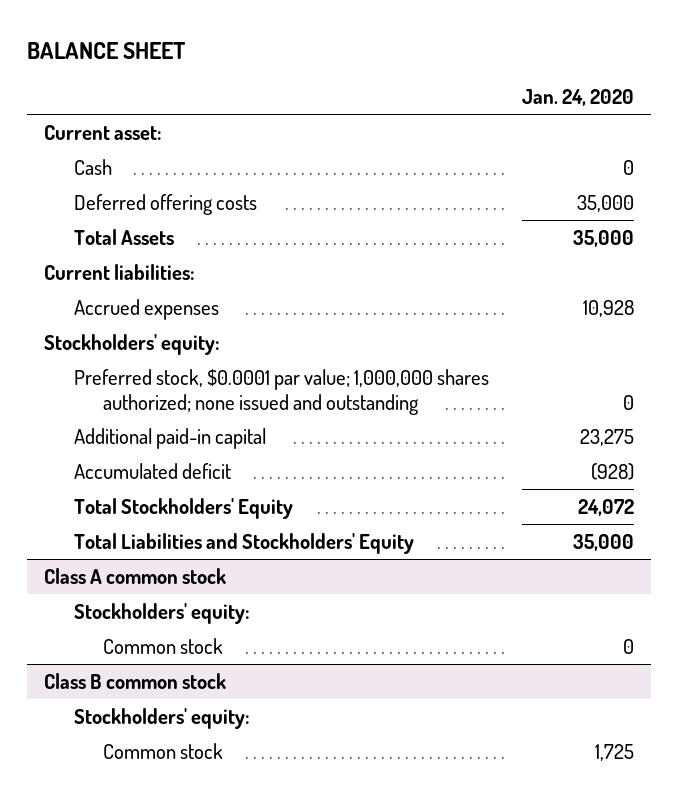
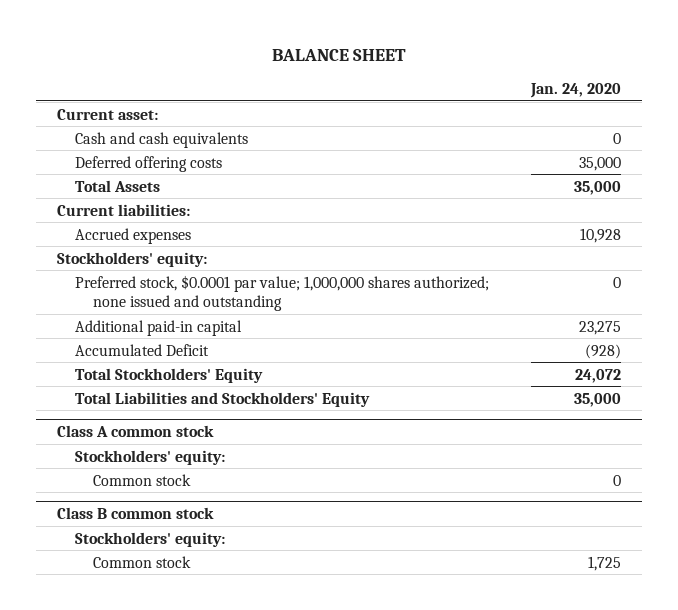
- Cash | 0
+ Cash and cash equivalents | 0
- Accumulated deficit | (928)
+ Accumulated Deficit | (928)

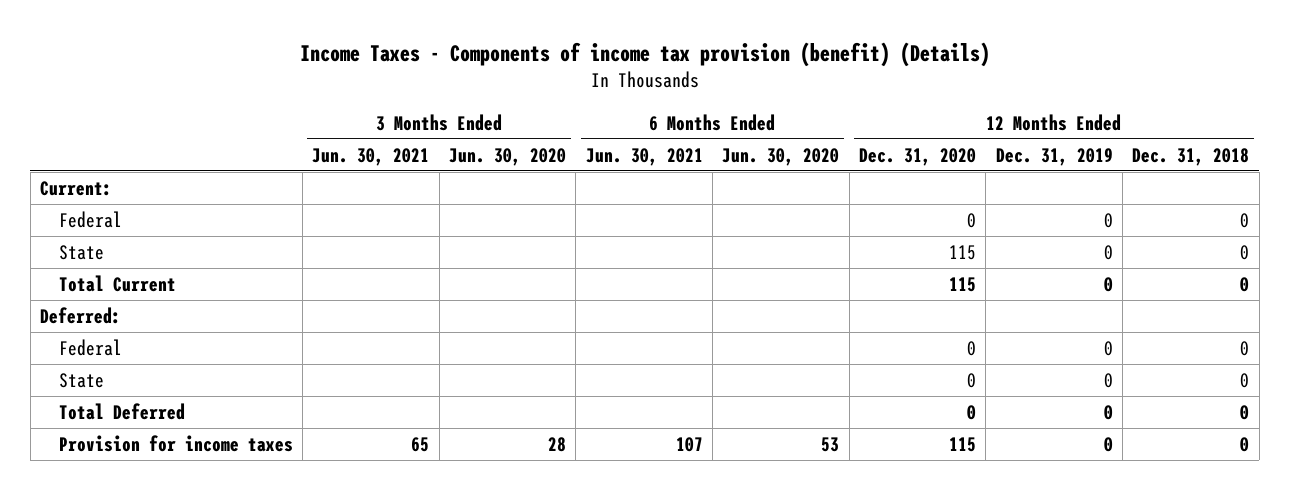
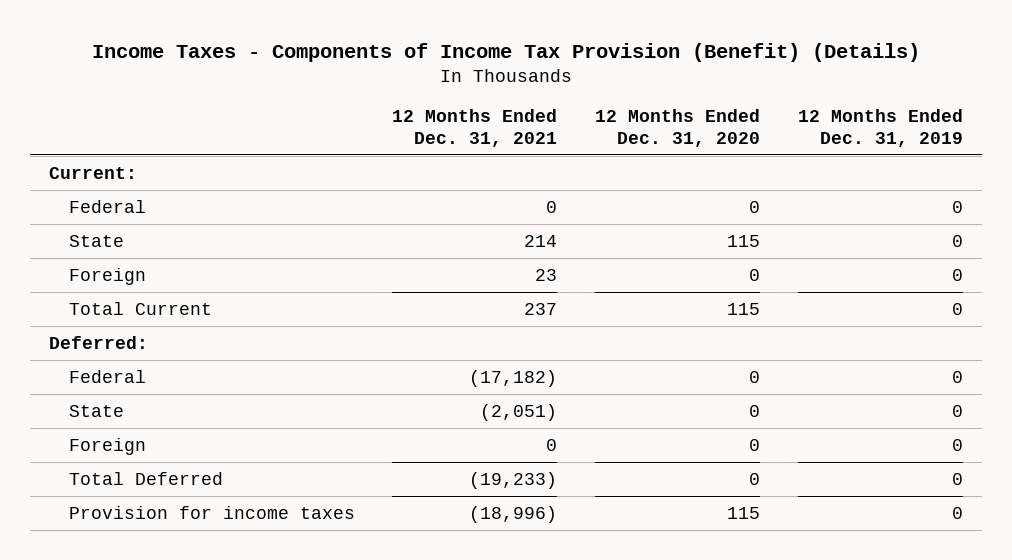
- Income Taxes - Components of income tax provision (benefit) (Details)
+ Income Taxes - Components of Income Tax Provision (Benefit) (Details)
- | 3 Months Ended Jun. 30, 2021 | 3 Months Ended Jun. 30, 2020 | 6 Months Ended Jun. 30, 2021 | 6 Months Ended Jun. 30, 2020 | 12 Months Ended Dec. 31, 2020 | 12 Months Ended Dec. 31, 2019 | 12 Months Ended Dec. 31, 2018
+ | 12 Months Ended Dec. 31, 2021 | 12 Months Ended Dec. 31, 2020 | 12 Months Ended Dec. 31, 2019
+ Foreign | 23 | 0 | 0
+ Foreign | 0 | 0 | 0

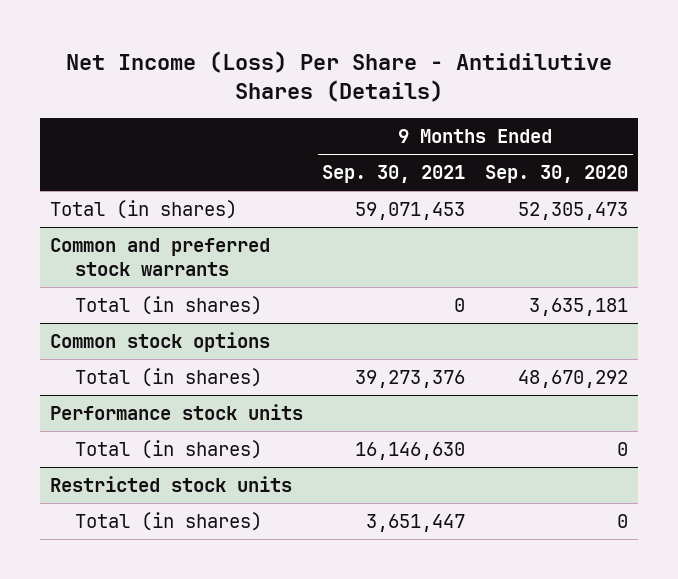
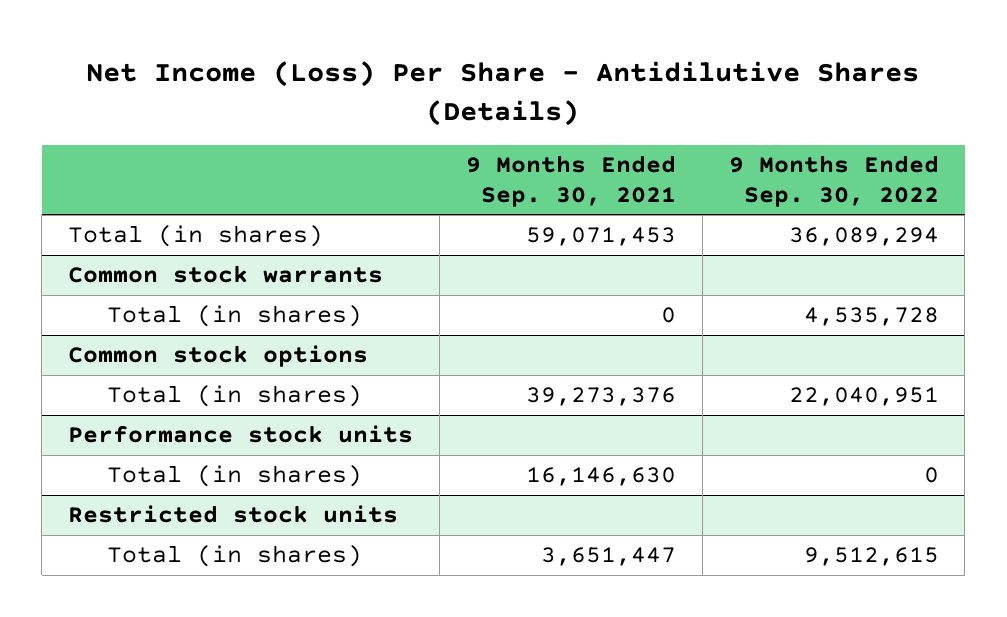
- | 9 Months Ended Sep. 30, 2021 | 9 Months Ended Sep. 30, 2020
+ | 9 Months Ended Sep. 30, 2021 | 9 Months Ended Sep. 30, 2022
- Common and preferred stock warrants
+ Common stock warrants

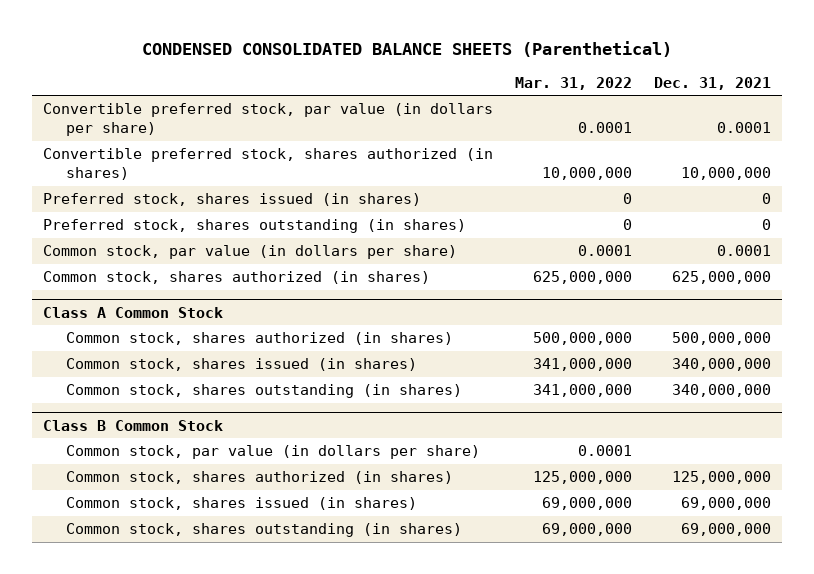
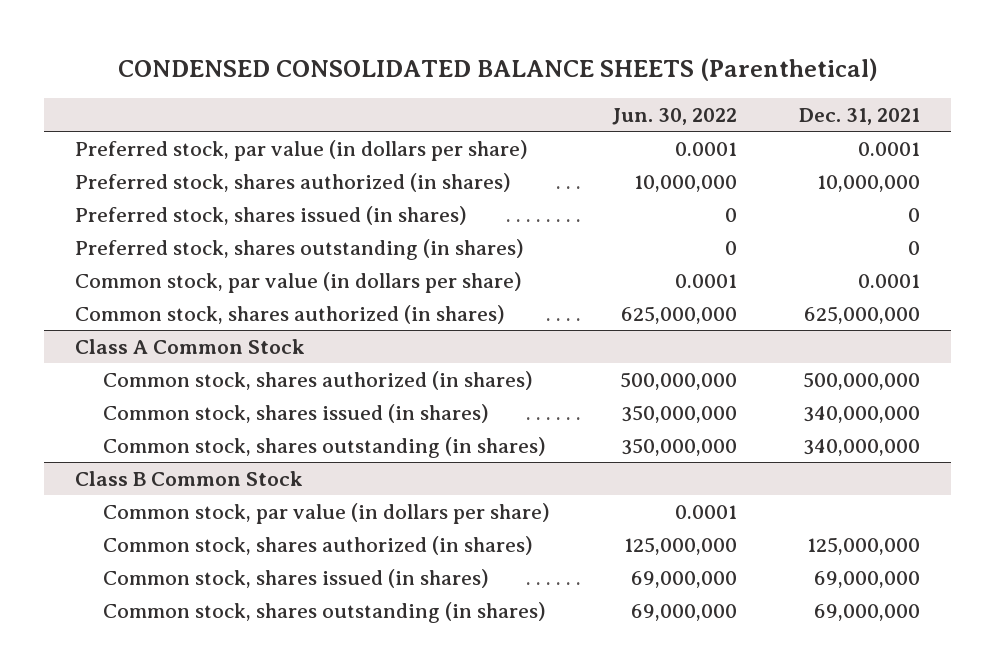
- | Mar. 31, 2022 | Dec. 31, 2021
+ | Jun. 30, 2022 | Dec. 31, 2021
- Convertible preferred stock, par value (in dollars per share) | 0.0001 | 0.0001
- Convertible preferred stock, shares authorized (in shares) | 10,000,000 | 10,000,000
+ Preferred stock, par value (in dollars per share) | 0.0001 | 0.0001
+ Preferred stock, shares authorized (in shares) | 10,000,000 | 10,000,000

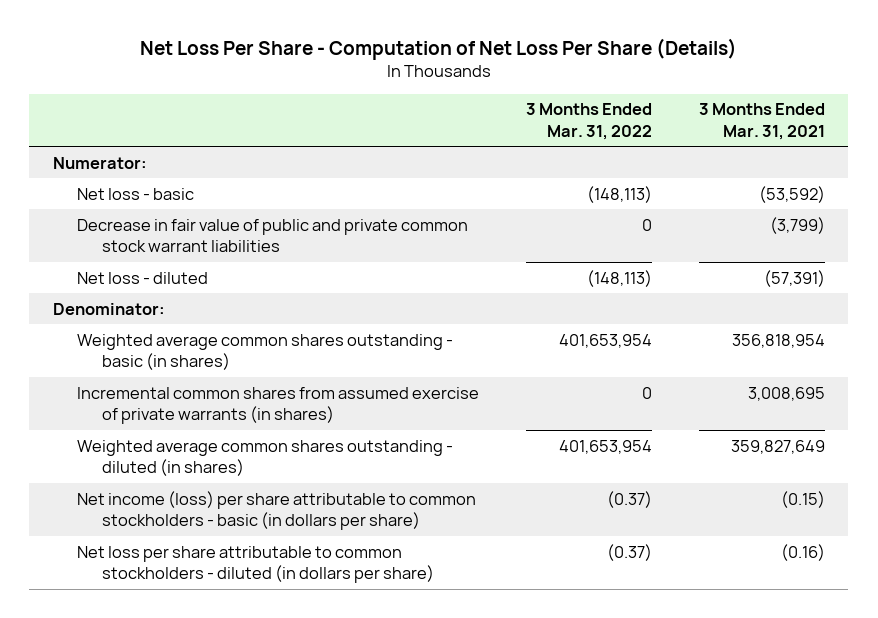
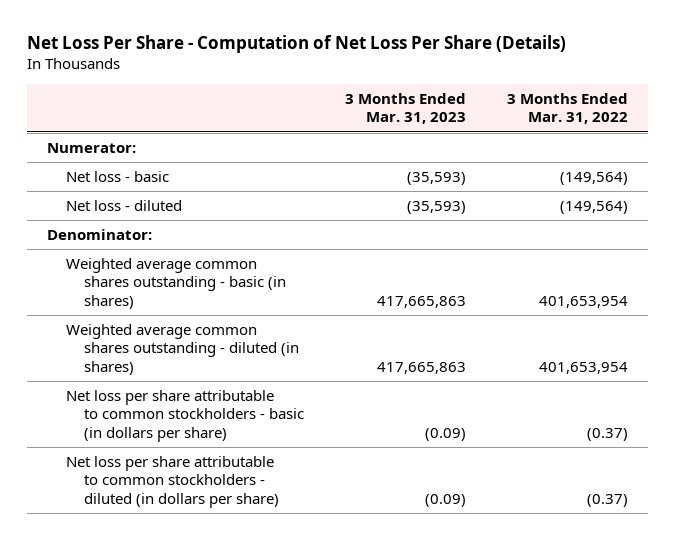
- | 3 Months Ended Mar. 31, 2022 | 3 Months Ended Mar. 31, 2021
+ | 3 Months Ended Mar. 31, 2023 | 3 Months Ended Mar. 31, 2022
- Net loss - basic | (148,113) | (53,592)
- Decrease in fair value of public and private common stock warrant liabilities | 0 | (3,799)
- Net loss - diluted | (148,113) | (57,391)
+ Net loss - basic | (35,593) | (149,564)
+ Net loss - diluted | (35,593) | (149,564)
- Incremental common shares from assumed exercise of private warrants (in shares) | 0 | 3,008,695
- Net income (loss) per share attributable to common stockholders - basic (in dollars per share) | (0.37) | (0.15)
+ Net loss per share attributable to common stockholders - basic (in dollars per share) | (0.09) | (0.37)

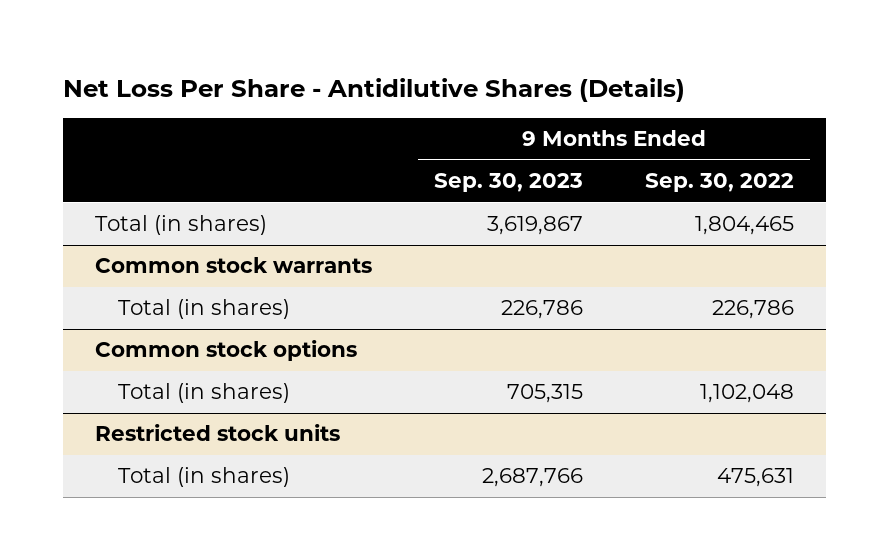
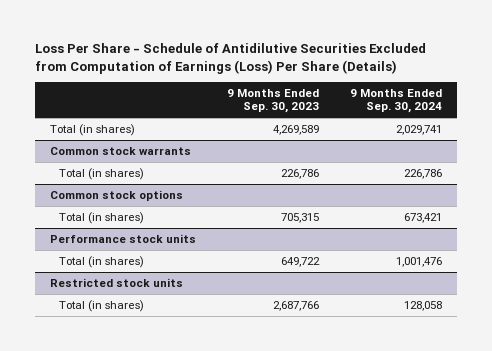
- Net Loss Per Share - Antidilutive Shares (Details)
+ Loss Per Share - Schedule of Antidilutive Securities Excluded from Computation of Earnings (Loss) Per Share (Details)
- | 9 Months Ended Sep. 30, 2023 | 9 Months Ended Sep. 30, 2022
+ | 9 Months Ended Sep. 30, 2023 | 9 Months Ended Sep. 30, 2024
- Total (in shares) | 3,619,867 | 1,804,465
+ Total (in shares) | 4,269,589 | 2,029,741
+ Performance stock units
+ Total (in shares) | 649,722 | 1,001,476

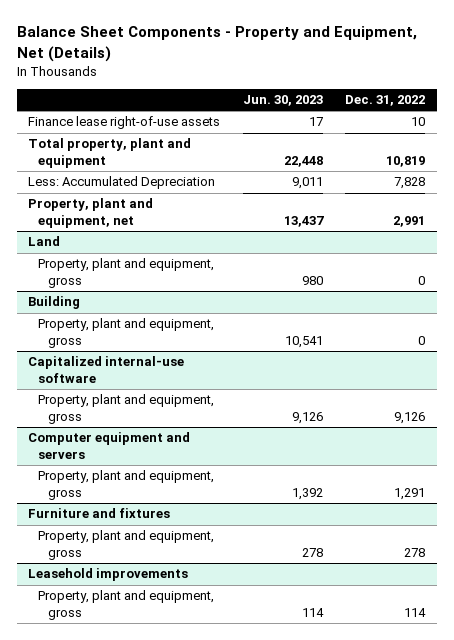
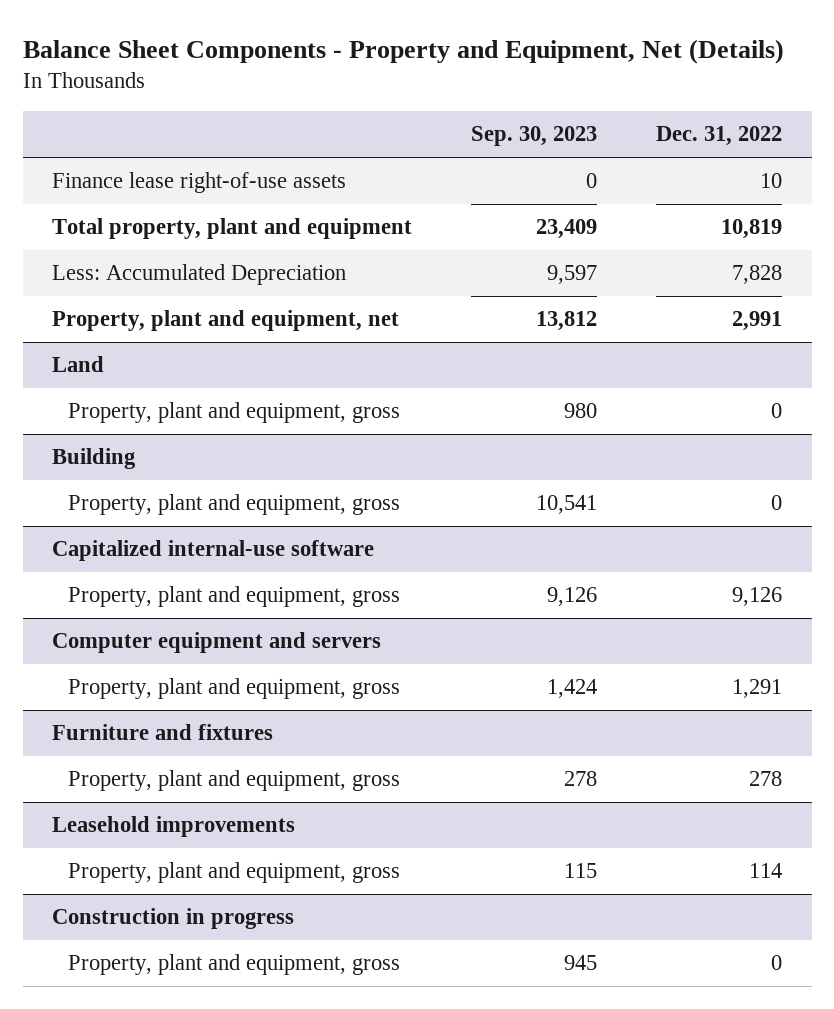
- | Jun. 30, 2023 | Dec. 31, 2022
+ | Sep. 30, 2023 | Dec. 31, 2022
+ Construction in progress
+ Property, plant and equipment, gross | 945 | 0

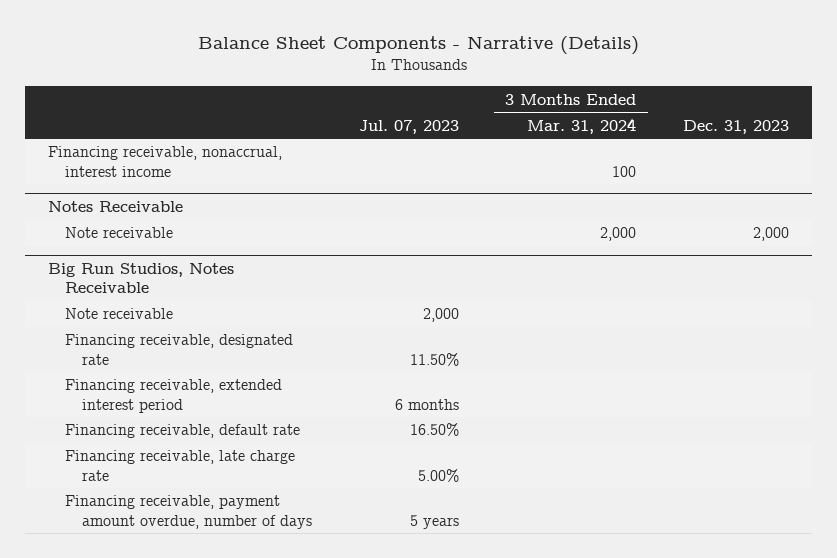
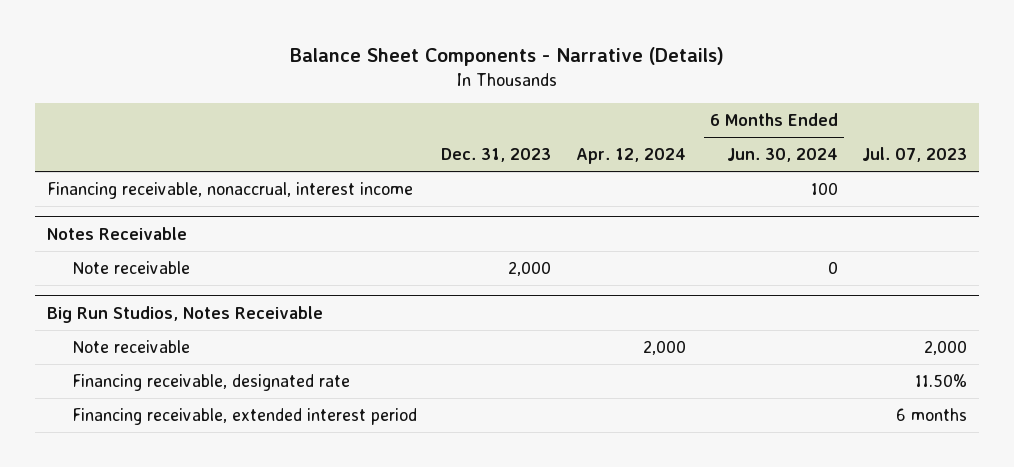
- | Jul. 07, 2023 | 3 Months Ended Mar. 31, 2024 | Dec. 31, 2023
+ | Dec. 31, 2023 | Apr. 12, 2024 | 6 Months Ended Jun. 30, 2024 | Jul. 07, 2023
@ Big Run Studios, Notes Receivable
- Financing receivable, default rate | 16.50% | |
- Financing receivable, late charge rate | 5.00% | |
- Financing receivable, payment amount overdue, number of days | 5 years | |

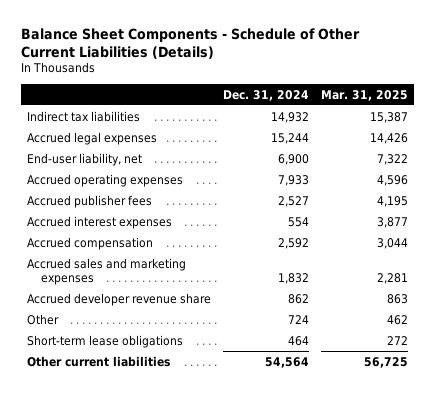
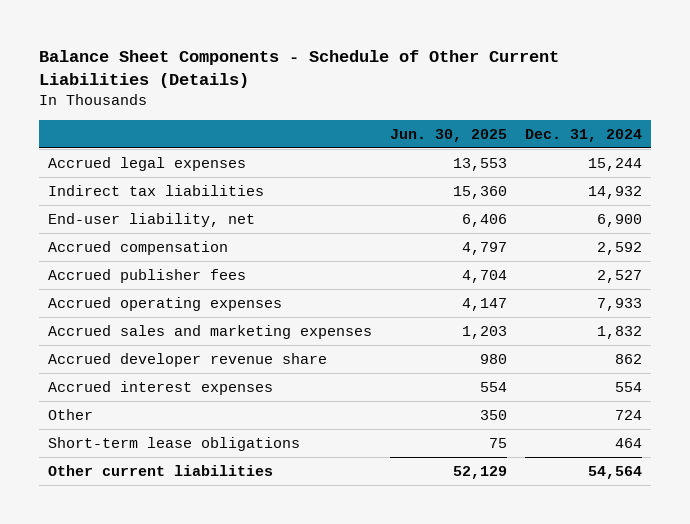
- | Dec. 31, 2024 | Mar. 31, 2025
+ | Jun. 30, 2025 | Dec. 31, 2024
moved down: Indirect tax liabilities | 15,360 | 14,932
moved down: Accrued publisher fees | 4,704 | 2,527
moved down: Accrued operating expenses | 4,147 | 7,933
moved down: Accrued interest expenses | 554 | 554

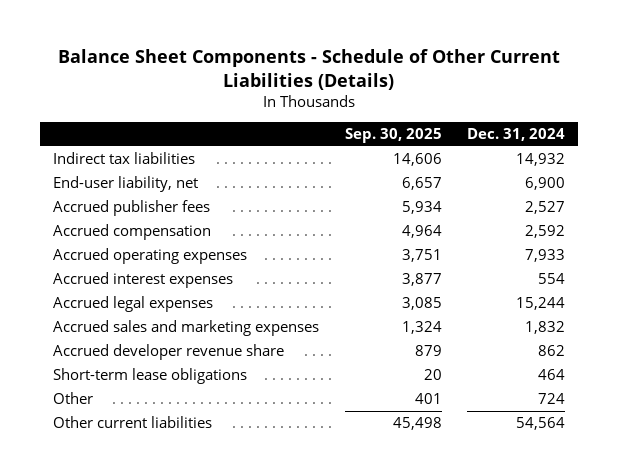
- | Jun. 30, 2025 | Dec. 31, 2024
+ | Sep. 30, 2025 | Dec. 31, 2024
moved down: Accrued compensation | 4,964 | 2,592
moved up: Accrued interest expenses | 3,877 | 554
moved down: Accrued legal expenses | 3,085 | 15,244
moved down: Other | 401 | 724

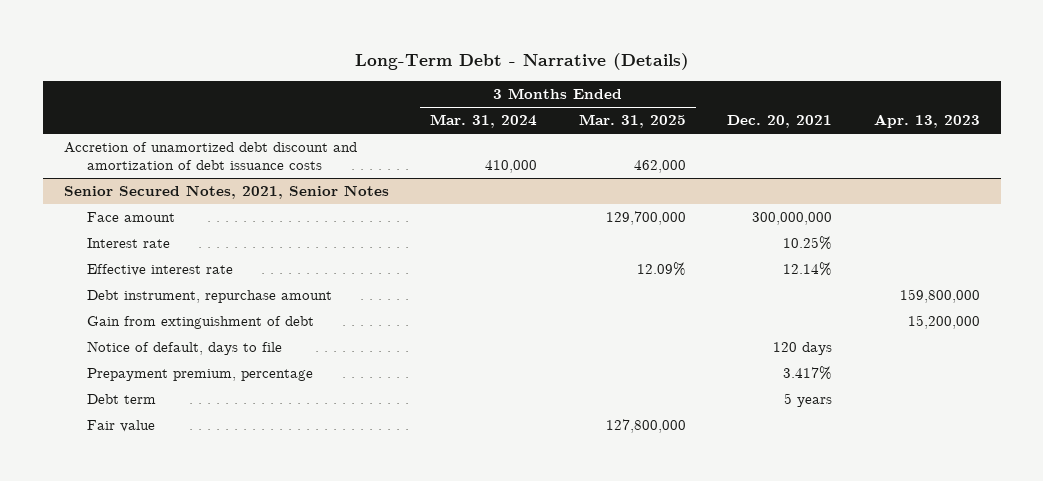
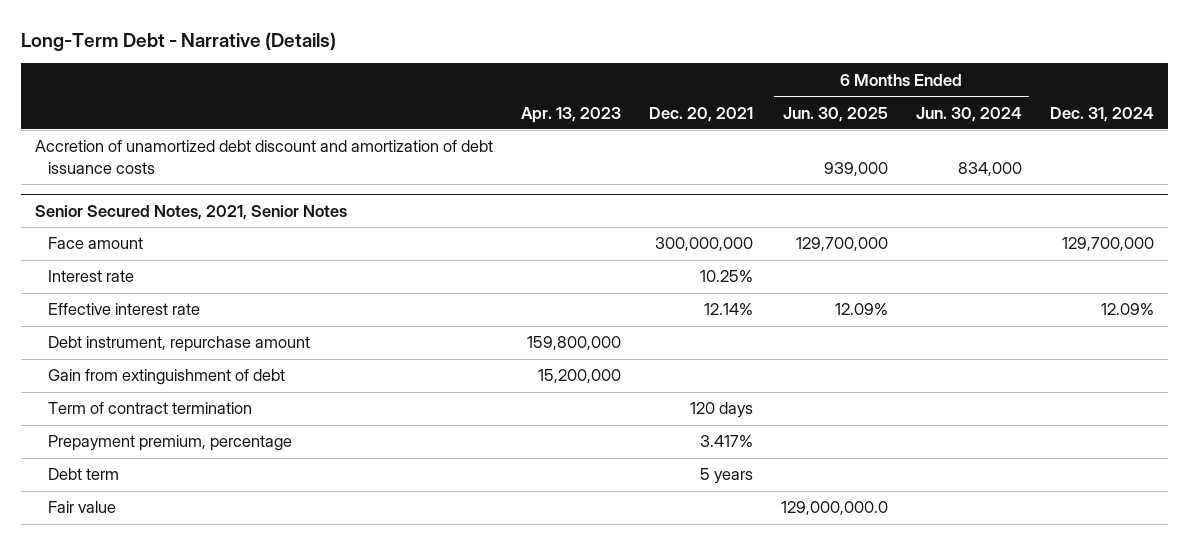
- | 3 Months Ended Mar. 31, 2024 | 3 Months Ended Mar. 31, 2025 | Dec. 20, 2021 | Apr. 13, 2023
+ | Apr. 13, 2023 | Dec. 20, 2021 | 6 Months Ended Jun. 30, 2025 | 6 Months Ended Jun. 30, 2024 | Dec. 31, 2024
@ Senior Secured Notes, 2021, Senior Notes
- Notice of default, days to file | | | 120 days |
+ Term of contract termination | | 120 days | | |

